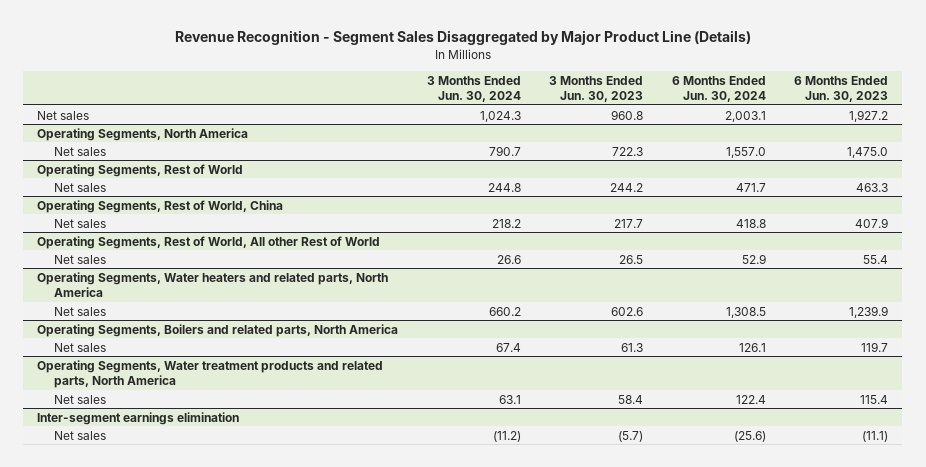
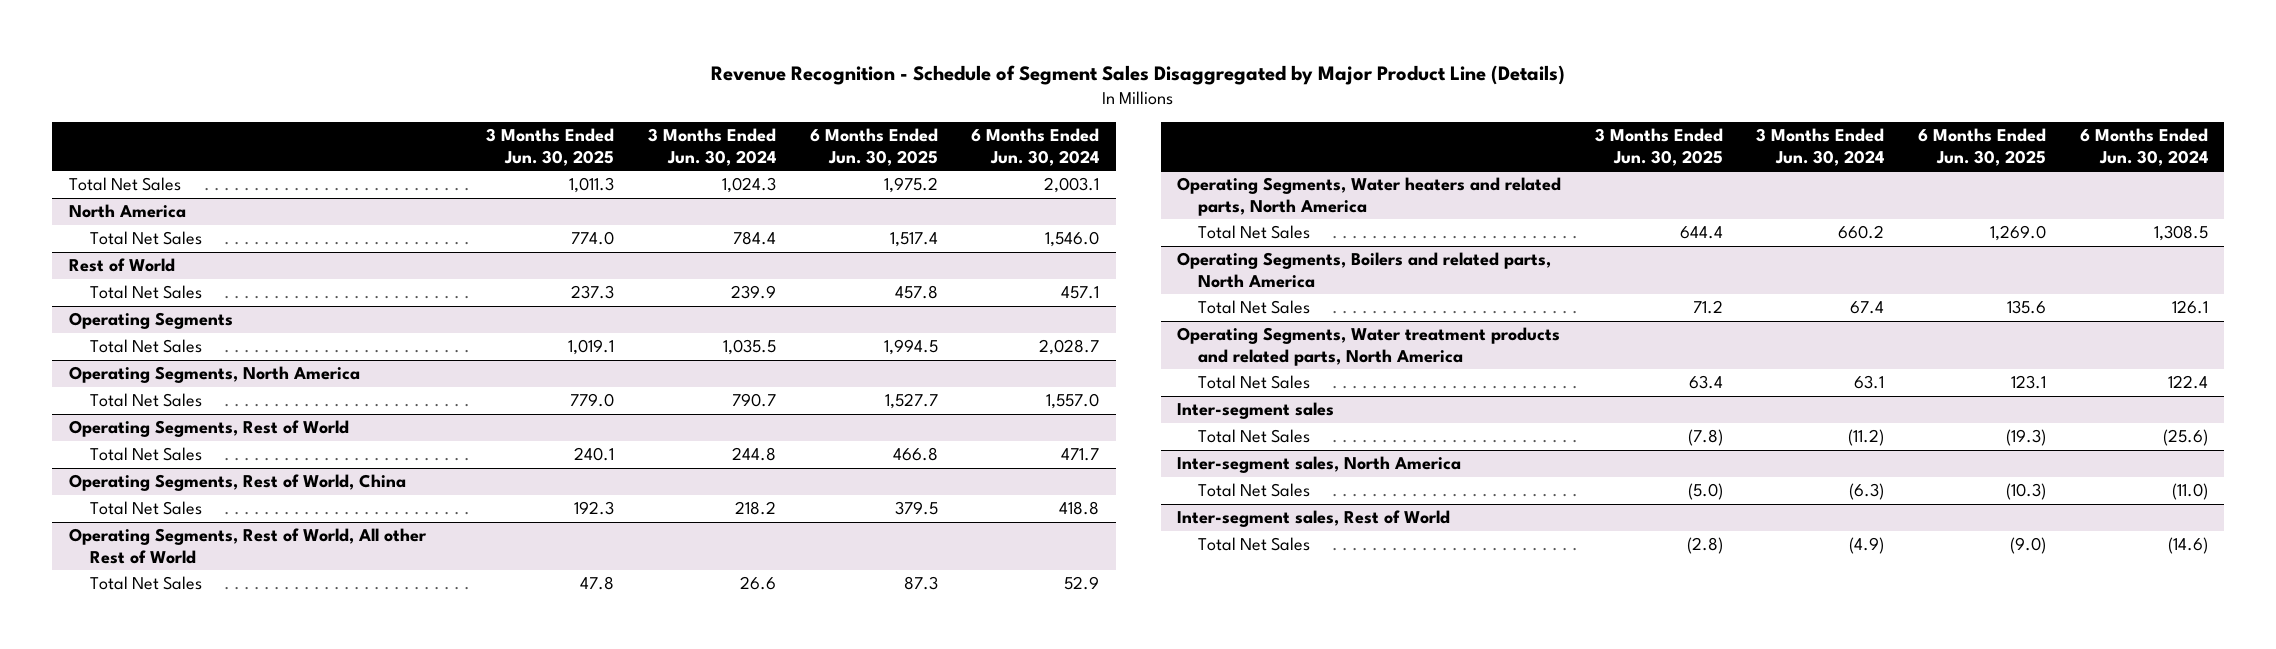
- Revenue Recognition - Segment Sales Disaggregated by Major Product Line (Details)
+ Revenue Recognition - Schedule of Segment Sales Disaggregated by Major Product Line (Details)
- | 3 Months Ended Jun. 30, 2024 | 3 Months Ended Jun. 30, 2023 | 6 Months Ended Jun. 30, 2024 | 6 Months Ended Jun. 30, 2023
+ | 3 Months Ended Jun. 30, 2025 | 3 Months Ended Jun. 30, 2024 | 6 Months Ended Jun. 30, 2025 | 6 Months Ended Jun. 30, 2024
- Net sales | 1,024.3 | 960.8 | 2,003.1 | 1,927.2
+ Total Net Sales | 1,011.3 | 1,024.3 | 1,975.2 | 2,003.1
+ North America
+ Total Net Sales | 774.0 | 784.4 | 1,517.4 | 1,546.0
+ Rest of World
+ Total Net Sales | 237.3 | 239.9 | 457.8 | 457.1
+ Operating Segments
+ Total Net Sales | 1,019.1 | 1,035.5 | 1,994.5 | 2,028.7
@ Operating Segments, North America
- Net sales | 790.7 | 722.3 | 1,557.0 | 1,475.0
+ Total Net Sales | 779.0 | 790.7 | 1,527.7 | 1,557.0
@ Operating Segments, Rest of World
- Net sales | 244.8 | 244.2 | 471.7 | 463.3
+ Total Net Sales | 240.1 | 244.8 | 466.8 | 471.7
@ Operating Segments, Rest of World, China
- Net sales | 218.2 | 217.7 | 418.8 | 407.9
+ Total Net Sales | 192.3 | 218.2 | 379.5 | 418.8
@ Operating Segments, Rest of World, All other Rest of World
- Net sales | 26.6 | 26.5 | 52.9 | 55.4
+ Total Net Sales | 47.8 | 26.6 | 87.3 | 52.9
@ Operating Segments, Water heaters and related parts, North America
- Net sales | 660.2 | 602.6 | 1,308.5 | 1,239.9
+ Total Net Sales | 644.4 | 660.2 | 1,269.0 | 1,308.5
@ Operating Segments, Boilers and related parts, North America
- Net sales | 67.4 | 61.3 | 126.1 | 119.7
+ Total Net Sales | 71.2 | 67.4 | 135.6 | 126.1
@ Operating Segments, Water treatment products and related parts, North America
- Net sales | 63.1 | 58.4 | 122.4 | 115.4
- Inter-segment earnings elimination
- Net sales | (11.2) | (5.7) | (25.6) | (11.1)
@ Operating Segments, Water treatment products and related parts, North America
+ Total Net Sales | 63.4 | 63.1 | 123.1 | 122.4
+ Inter-segment sales
+ Total Net Sales | (7.8) | (11.2) | (19.3) | (25.6)
+ Inter-segment sales, North America
+ Total Net Sales | (5.0) | (6.3) | (10.3) | (11.0)
+ Inter-segment sales, Rest of World
+ Total Net Sales | (2.8) | (4.9) | (9.0) | (14.6)

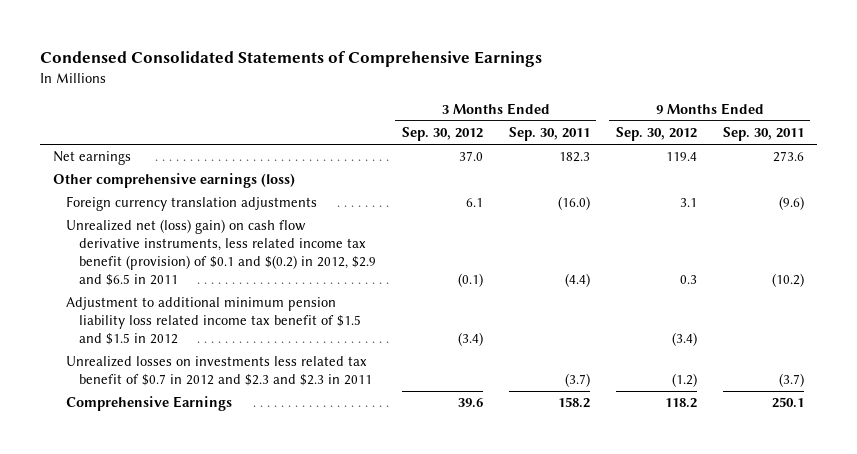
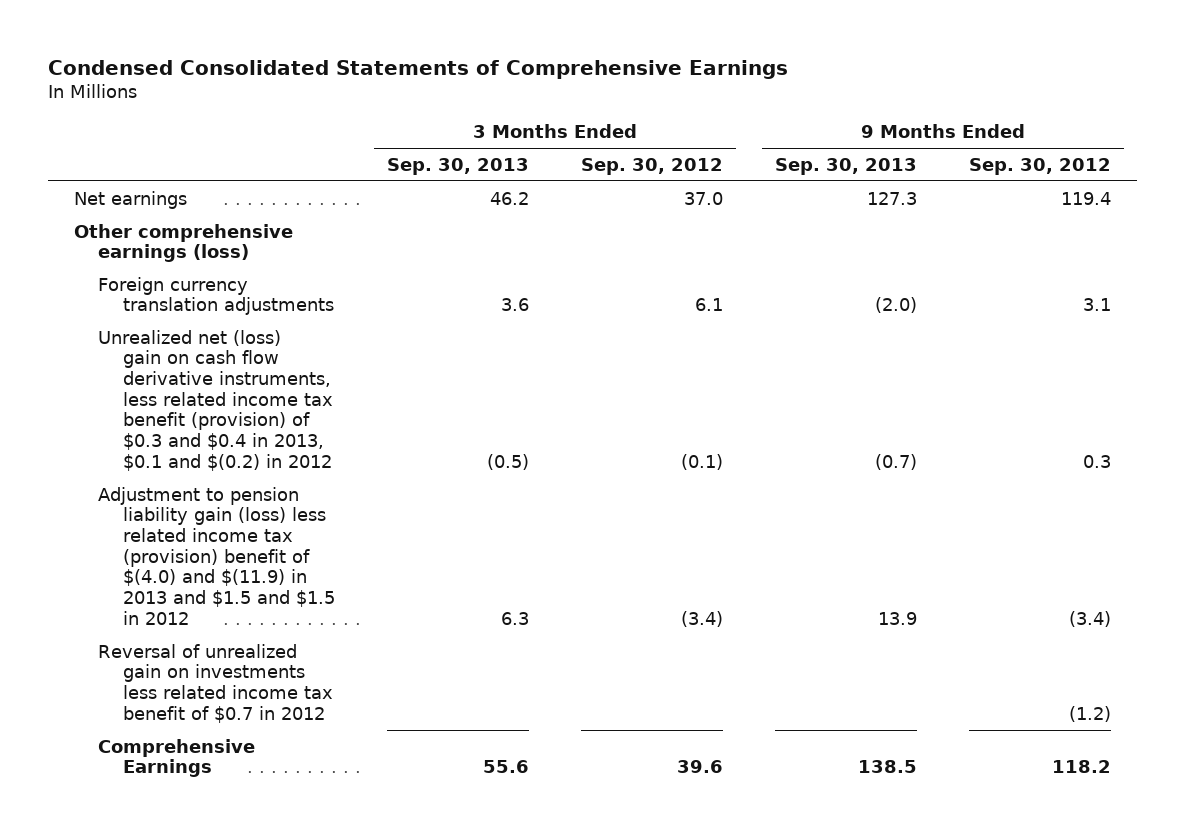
- | 3 Months Ended Sep. 30, 2012 | 3 Months Ended Sep. 30, 2011 | 9 Months Ended Sep. 30, 2012 | 9 Months Ended Sep. 30, 2011
+ | 3 Months Ended Sep. 30, 2013 | 3 Months Ended Sep. 30, 2012 | 9 Months Ended Sep. 30, 2013 | 9 Months Ended Sep. 30, 2012
- Unrealized net (loss) gain) on cash flow derivative instruments, less related income tax benefit (provision) of $0.1 and $(0.2) in 2012, $2.9 and $6.5 in 2011 | (0.1) | (4.4) | 0.3 | (10.2)
- Adjustment to additional minimum pension liability loss related income tax benefit of $1.5 and $1.5 in 2012 | (3.4) | | (3.4) |
- Unrealized losses on investments less related tax benefit of $0.7 in 2012 and $2.3 and $2.3 in 2011 | | (3.7) | (1.2) | (3.7)
+ Unrealized net (loss) gain on cash flow derivative instruments, less related income tax benefit (provision) of $0.3 and $0.4 in 2013, $0.1 and $(0.2) in 2012 | (0.5) | (0.1) | (0.7) | 0.3
+ Adjustment to pension liability gain (loss) less related income tax (provision) benefit of $(4.0) and $(11.9) in 2013 and $1.5 and $1.5 in 2012 | 6.3 | (3.4) | 13.9 | (3.4)
+ Reversal of unrealized gain on investments less related income tax benefit of $0.7 in 2012 | | | | (1.2)

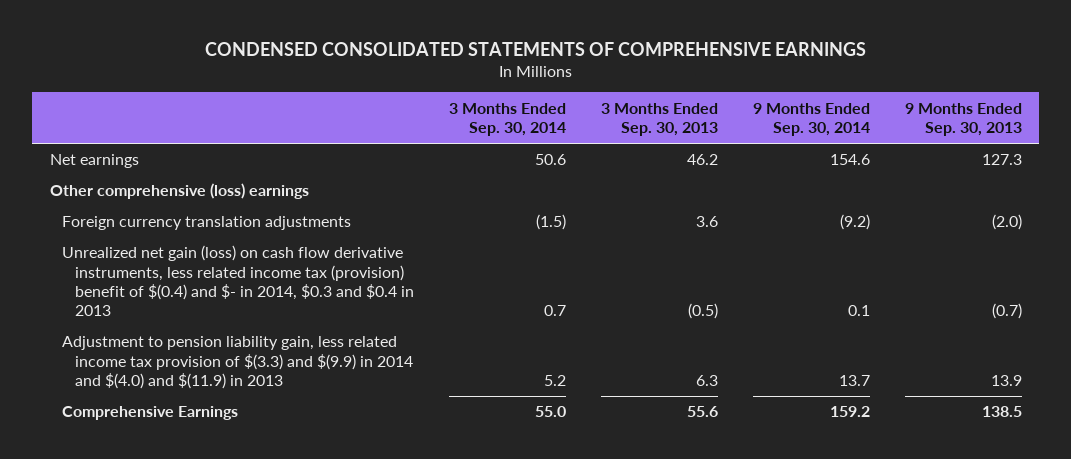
- Condensed Consolidated Statements of Comprehensive Earnings
+ CONDENSED CONSOLIDATED STATEMENTS OF COMPREHENSIVE EARNINGS
- | 3 Months Ended Sep. 30, 2013 | 3 Months Ended Sep. 30, 2012 | 9 Months Ended Sep. 30, 2013 | 9 Months Ended Sep. 30, 2012
+ | 3 Months Ended Sep. 30, 2014 | 3 Months Ended Sep. 30, 2013 | 9 Months Ended Sep. 30, 2014 | 9 Months Ended Sep. 30, 2013
- Other comprehensive earnings (loss)
+ Other comprehensive (loss) earnings
- Unrealized net (loss) gain on cash flow derivative instruments, less related income tax benefit (provision) of $0.3 and $0.4 in 2013, $0.1 and $(0.2) in 2012 | (0.5) | (0.1) | (0.7) | 0.3
- Adjustment to pension liability gain (loss) less related income tax (provision) benefit of $(4.0) and $(11.9) in 2013 and $1.5 and $1.5 in 2012 | 6.3 | (3.4) | 13.9 | (3.4)
- Reversal of unrealized gain on investments less related income tax benefit of $0.7 in 2012 | | | | (1.2)
+ Unrealized net gain (loss) on cash flow derivative instruments, less related income tax (provision) benefit of $(0.4) and $- in 2014, $0.3 and $0.4 in 2013 | 0.7 | (0.5) | 0.1 | (0.7)
+ Adjustment to pension liability gain, less related income tax provision of $(3.3) and $(9.9) in 2014 and $(4.0) and $(11.9) in 2013 | 5.2 | 6.3 | 13.7 | 13.9

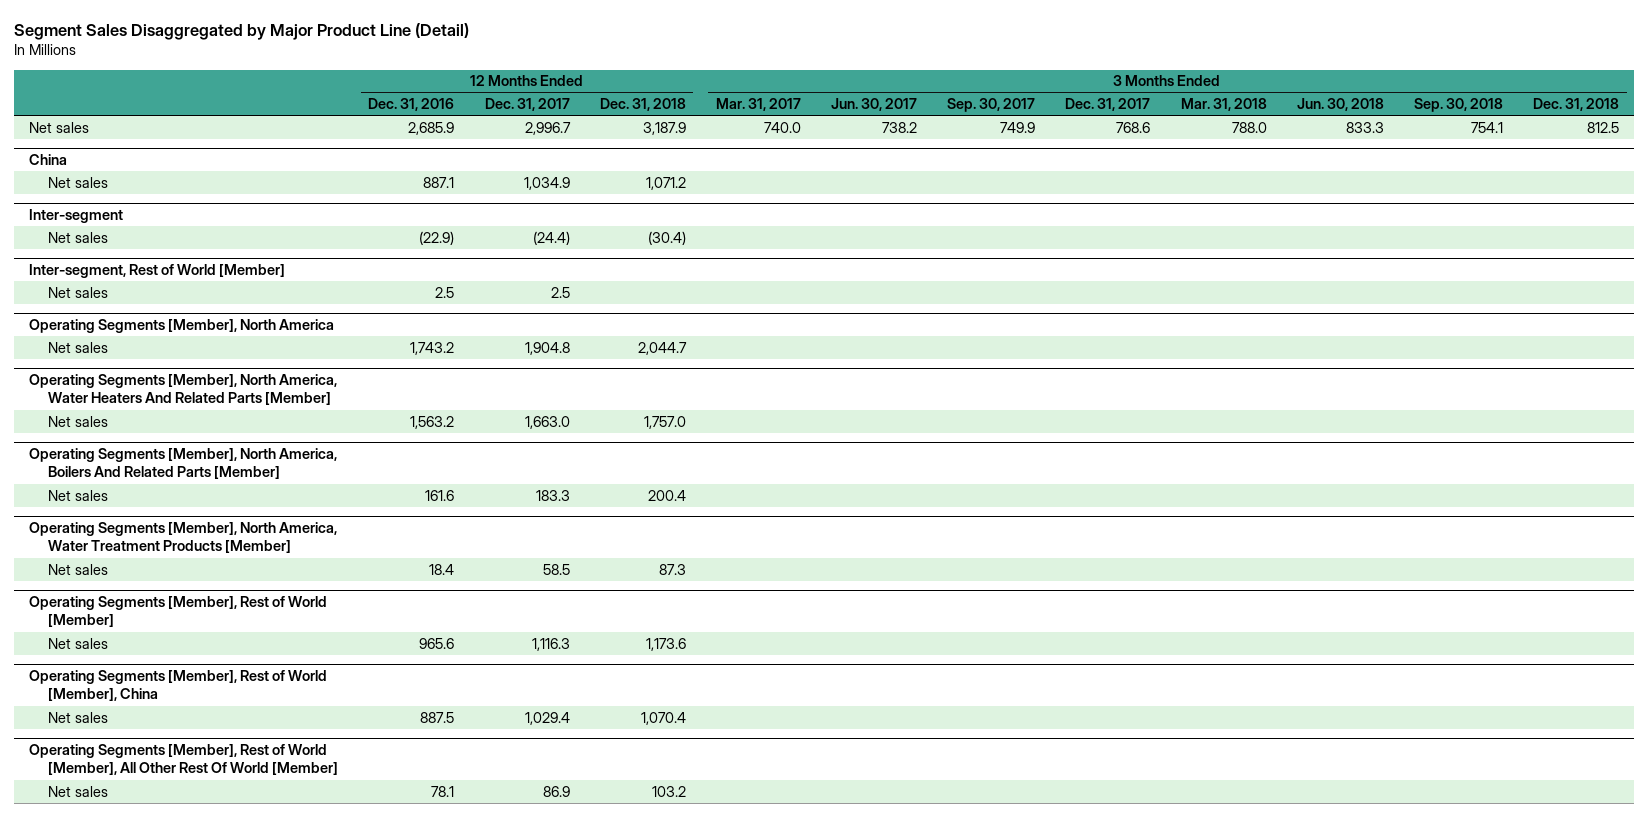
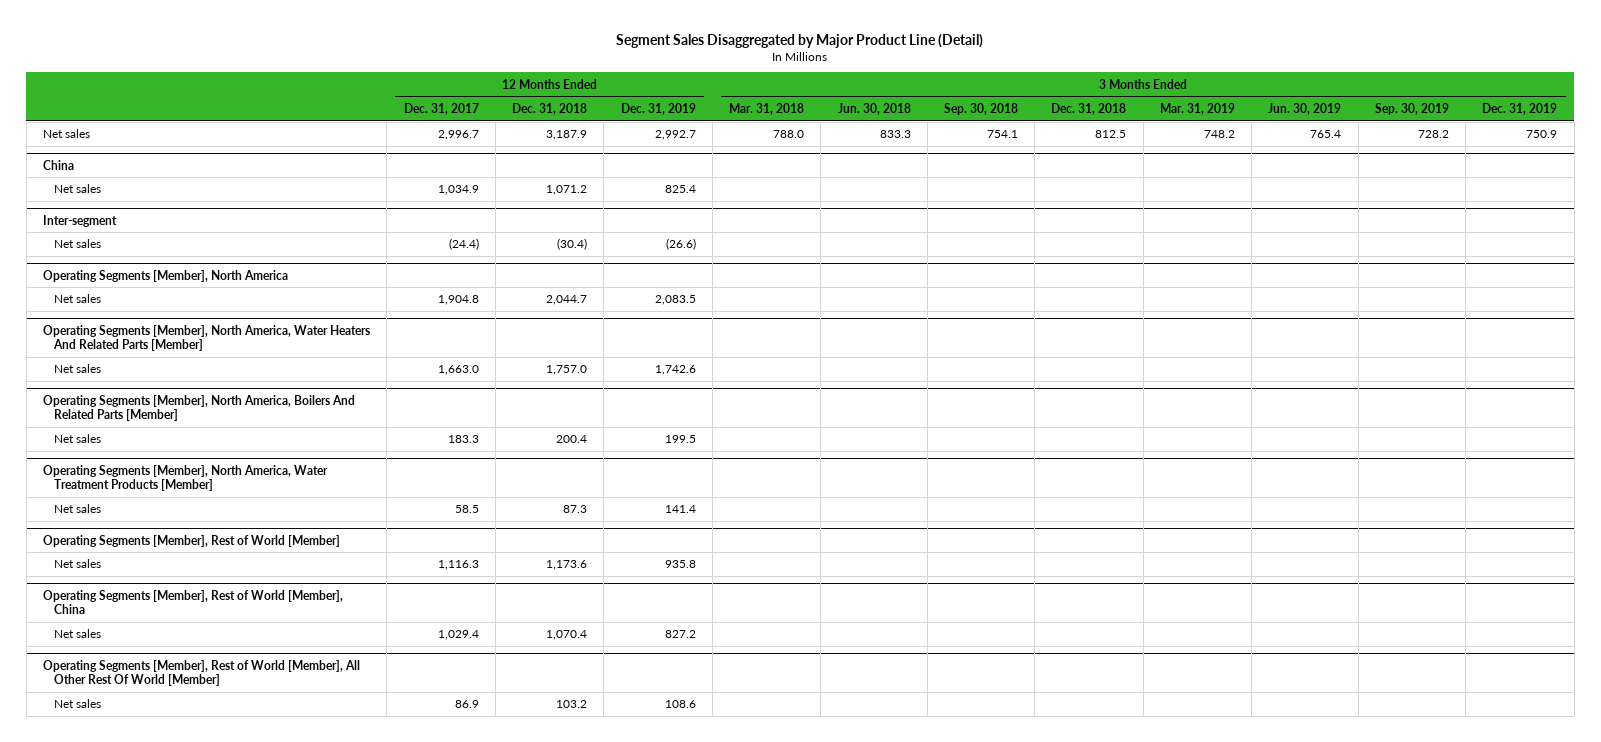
- | 12 Months Ended Dec. 31, 2016 | 12 Months Ended Dec. 31, 2017 | 12 Months Ended Dec. 31, 2018 | 3 Months Ended Mar. 31, 2017 | 3 Months Ended Jun. 30, 2017 | 3 Months Ended Sep. 30, 2017 | 3 Months Ended Dec. 31, 2017 | 3 Months Ended Mar. 31, 2018 | 3 Months Ended Jun. 30, 2018 | 3 Months Ended Sep. 30, 2018 | 3 Months Ended Dec. 31, 2018
+ | 12 Months Ended Dec. 31, 2017 | 12 Months Ended Dec. 31, 2018 | 12 Months Ended Dec. 31, 2019 | 3 Months Ended Mar. 31, 2018 | 3 Months Ended Jun. 30, 2018 | 3 Months Ended Sep. 30, 2018 | 3 Months Ended Dec. 31, 2018 | 3 Months Ended Mar. 31, 2019 | 3 Months Ended Jun. 30, 2019 | 3 Months Ended Sep. 30, 2019 | 3 Months Ended Dec. 31, 2019
- Inter-segment, Rest of World [Member]
- Net sales | 2.5 | 2.5 | | | | | | | | |

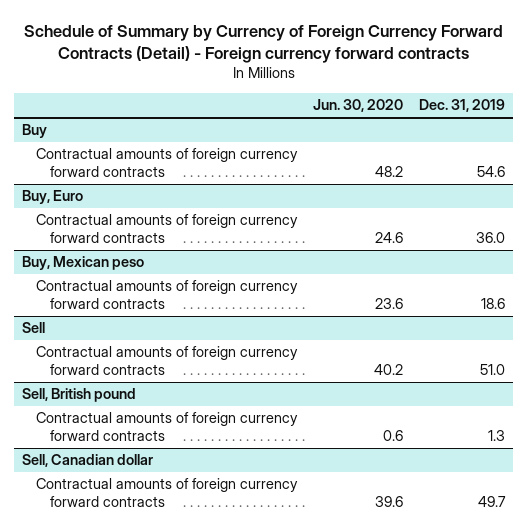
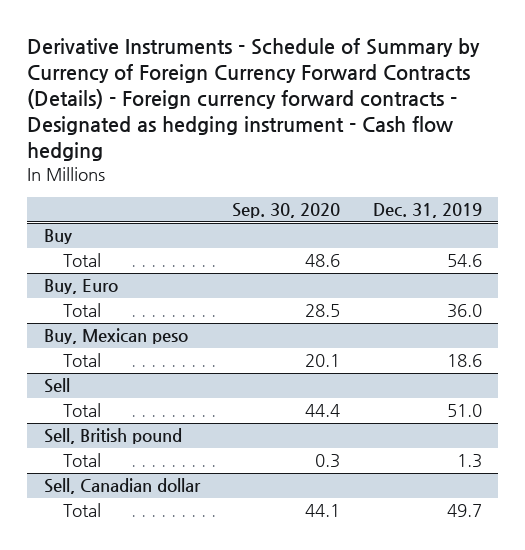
- Schedule of Summary by Currency of Foreign Currency Forward Contracts (Detail) - Foreign currency forward contracts
+ Derivative Instruments - Schedule of Summary by Currency of Foreign Currency Forward Contracts (Details) - Foreign currency forward contracts - Designated as hedging instrument - Cash flow hedging
- | Jun. 30, 2020 | Dec. 31, 2019
+ | Sep. 30, 2020 | Dec. 31, 2019
@ Buy
- Contractual amounts of foreign currency forward contracts | 48.2 | 54.6
+ Total | 48.6 | 54.6
@ Buy, Euro
- Contractual amounts of foreign currency forward contracts | 24.6 | 36.0
+ Total | 28.5 | 36.0
@ Buy, Mexican peso
- Contractual amounts of foreign currency forward contracts | 23.6 | 18.6
+ Total | 20.1 | 18.6
@ Sell
- Contractual amounts of foreign currency forward contracts | 40.2 | 51.0
+ Total | 44.4 | 51.0
@ Sell, British pound
- Contractual amounts of foreign currency forward contracts | 0.6 | 1.3
+ Total | 0.3 | 1.3
@ Sell, Canadian dollar
- Contractual amounts of foreign currency forward contracts | 39.6 | 49.7
+ Total | 44.1 | 49.7

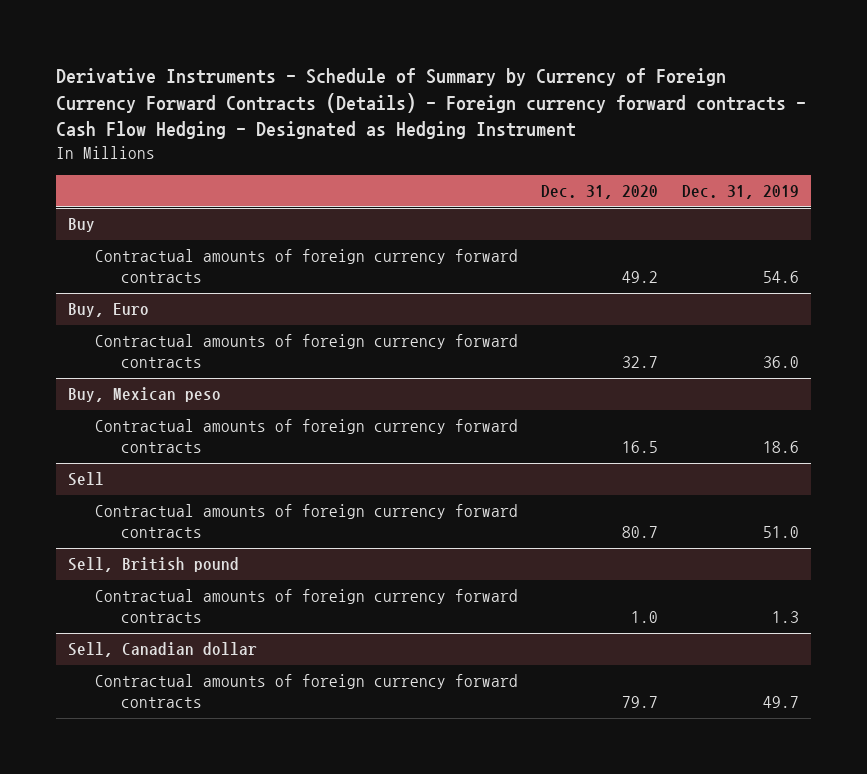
- Derivative Instruments - Schedule of Summary by Currency of Foreign Currency Forward Contracts (Details) - Foreign currency forward contracts - Designated as hedging instrument - Cash flow hedging
+ Derivative Instruments - Schedule of Summary by Currency of Foreign Currency Forward Contracts (Details) - Foreign currency forward contracts - Cash Flow Hedging - Designated as Hedging Instrument
- | Sep. 30, 2020 | Dec. 31, 2019
+ | Dec. 31, 2020 | Dec. 31, 2019
@ Buy
- Total | 48.6 | 54.6
+ Contractual amounts of foreign currency forward contracts | 49.2 | 54.6
@ Buy, Euro
- Total | 28.5 | 36.0
+ Contractual amounts of foreign currency forward contracts | 32.7 | 36.0
@ Buy, Mexican peso
- Total | 20.1 | 18.6
+ Contractual amounts of foreign currency forward contracts | 16.5 | 18.6
@ Sell
- Total | 44.4 | 51.0
+ Contractual amounts of foreign currency forward contracts | 80.7 | 51.0
@ Sell, British pound
- Total | 0.3 | 1.3
+ Contractual amounts of foreign currency forward contracts | 1.0 | 1.3
@ Sell, Canadian dollar
- Total | 44.1 | 49.7
+ Contractual amounts of foreign currency forward contracts | 79.7 | 49.7

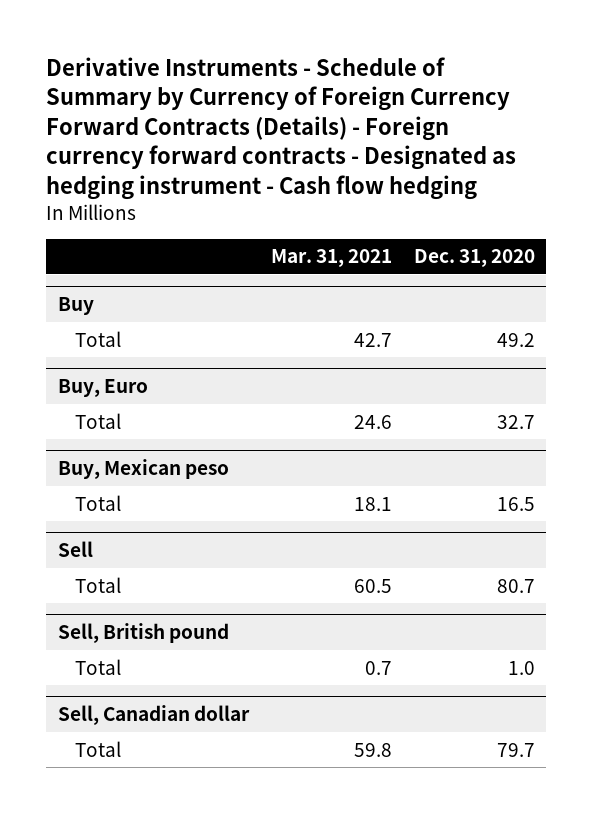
- Derivative Instruments - Schedule of Summary by Currency of Foreign Currency Forward Contracts (Details) - Foreign currency forward contracts - Cash Flow Hedging - Designated as Hedging Instrument
+ Derivative Instruments - Schedule of Summary by Currency of Foreign Currency Forward Contracts (Details) - Foreign currency forward contracts - Designated as hedging instrument - Cash flow hedging
- | Dec. 31, 2020 | Dec. 31, 2019
+ | Mar. 31, 2021 | Dec. 31, 2020
@ Buy
- Contractual amounts of foreign currency forward contracts | 49.2 | 54.6
+ Total | 42.7 | 49.2
@ Buy, Euro
- Contractual amounts of foreign currency forward contracts | 32.7 | 36.0
+ Total | 24.6 | 32.7
@ Buy, Mexican peso
- Contractual amounts of foreign currency forward contracts | 16.5 | 18.6
+ Total | 18.1 | 16.5
@ Sell
- Contractual amounts of foreign currency forward contracts | 80.7 | 51.0
+ Total | 60.5 | 80.7
@ Sell, British pound
- Contractual amounts of foreign currency forward contracts | 1.0 | 1.3
+ Total | 0.7 | 1.0
@ Sell, Canadian dollar
- Contractual amounts of foreign currency forward contracts | 79.7 | 49.7
+ Total | 59.8 | 79.7

